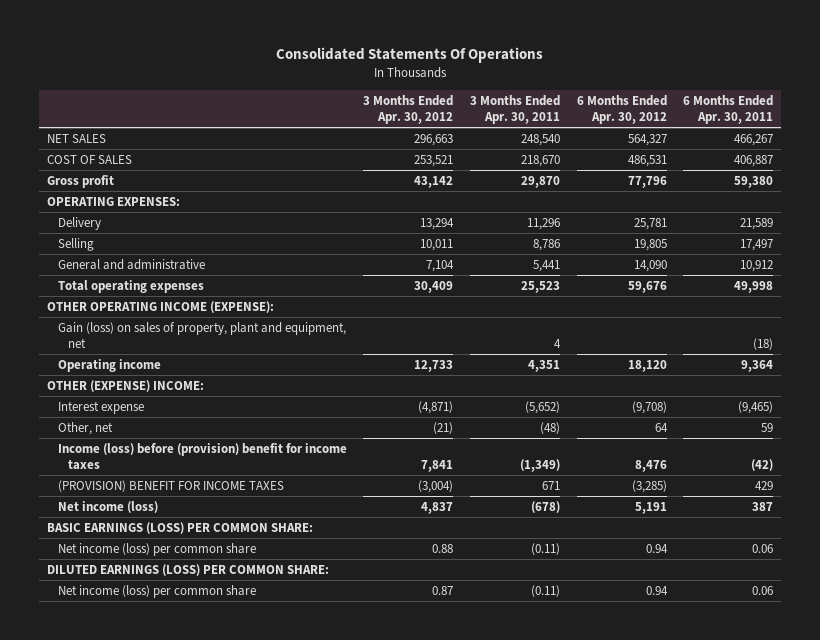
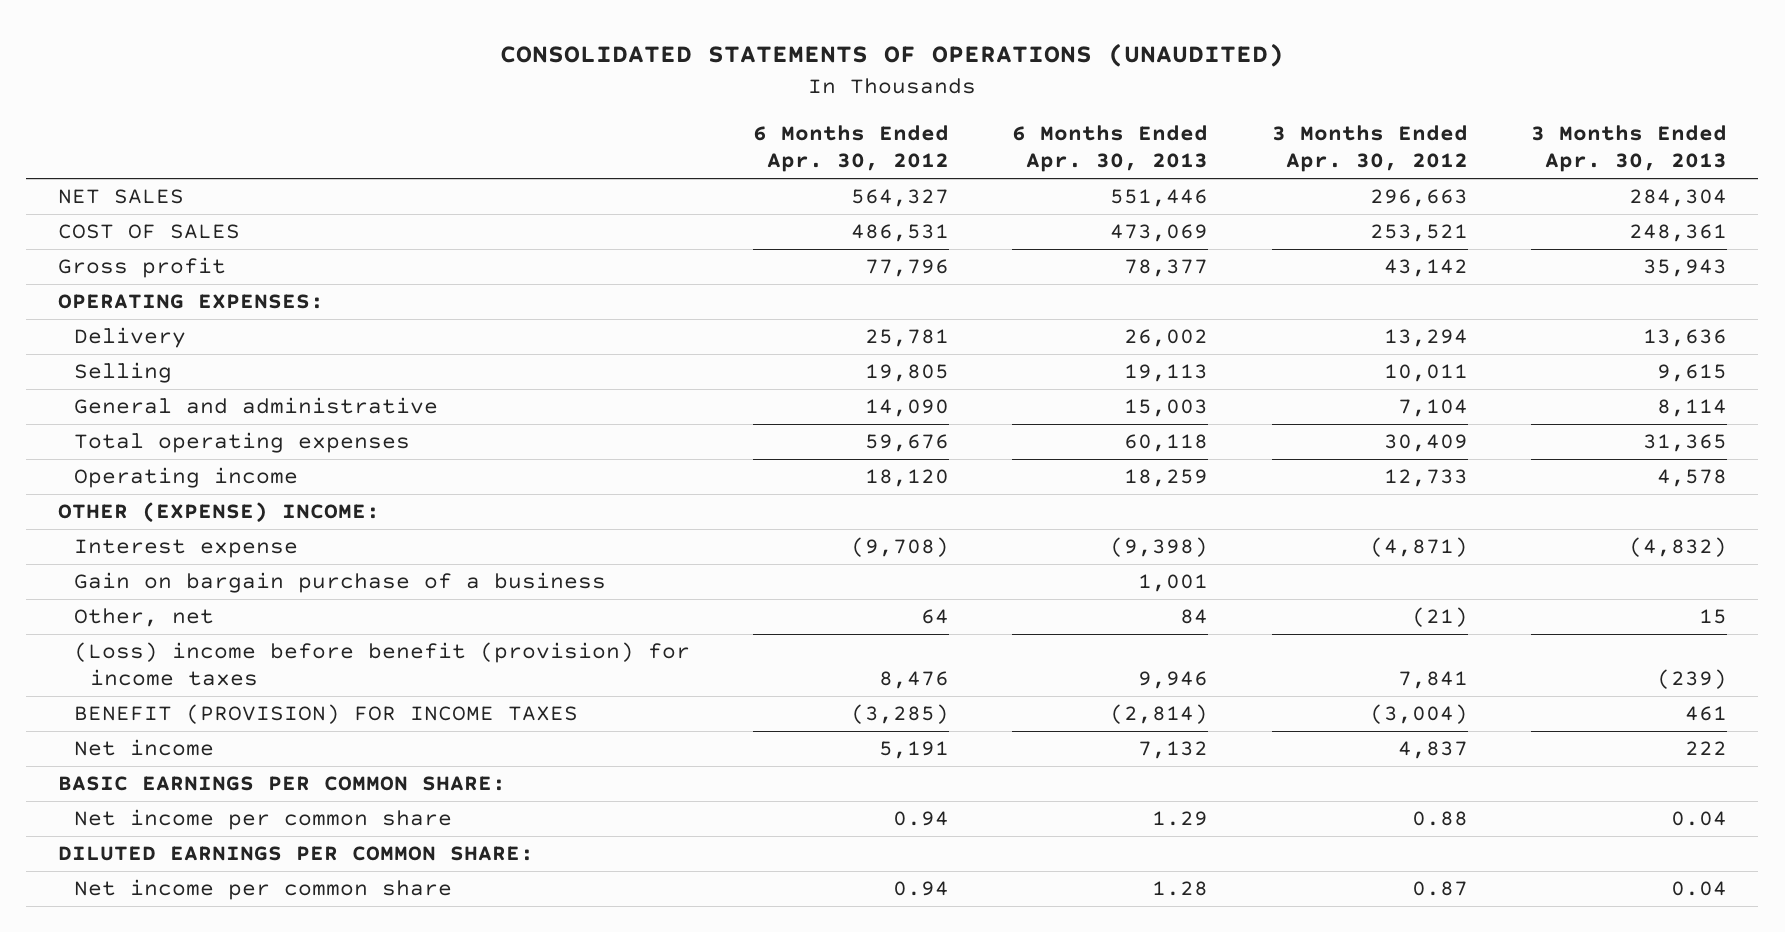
- Consolidated Statements Of Operations
+ CONSOLIDATED STATEMENTS OF OPERATIONS (UNAUDITED)
- | 3 Months Ended Apr. 30, 2012 | 3 Months Ended Apr. 30, 2011 | 6 Months Ended Apr. 30, 2012 | 6 Months Ended Apr. 30, 2011
+ | 6 Months Ended Apr. 30, 2012 | 6 Months Ended Apr. 30, 2013 | 3 Months Ended Apr. 30, 2012 | 3 Months Ended Apr. 30, 2013
- OTHER OPERATING INCOME (EXPENSE):
- Gain (loss) on sales of property, plant and equipment, net | | 4 | | (18)
+ Gain on bargain purchase of a business | | 1,001 | |
- Income (loss) before (provision) benefit for income taxes | 7,841 | (1,349) | 8,476 | (42)
- (PROVISION) BENEFIT FOR INCOME TAXES | (3,004) | 671 | (3,285) | 429
- Net income (loss) | 4,837 | (678) | 5,191 | 387
- BASIC EARNINGS (LOSS) PER COMMON SHARE:
- Net income (loss) per common share | 0.88 | (0.11) | 0.94 | 0.06
- DILUTED EARNINGS (LOSS) PER COMMON SHARE:
- Net income (loss) per common share | 0.87 | (0.11) | 0.94 | 0.06
+ (Loss) income before benefit (provision) for income taxes | 8,476 | 9,946 | 7,841 | (239)
+ BENEFIT (PROVISION) FOR INCOME TAXES | (3,285) | (2,814) | (3,004) | 461
+ Net income | 5,191 | 7,132 | 4,837 | 222
+ BASIC EARNINGS PER COMMON SHARE:
+ Net income per common share | 0.94 | 1.29 | 0.88 | 0.04
+ DILUTED EARNINGS PER COMMON SHARE:
+ Net income per common share | 0.94 | 1.28 | 0.87 | 0.04

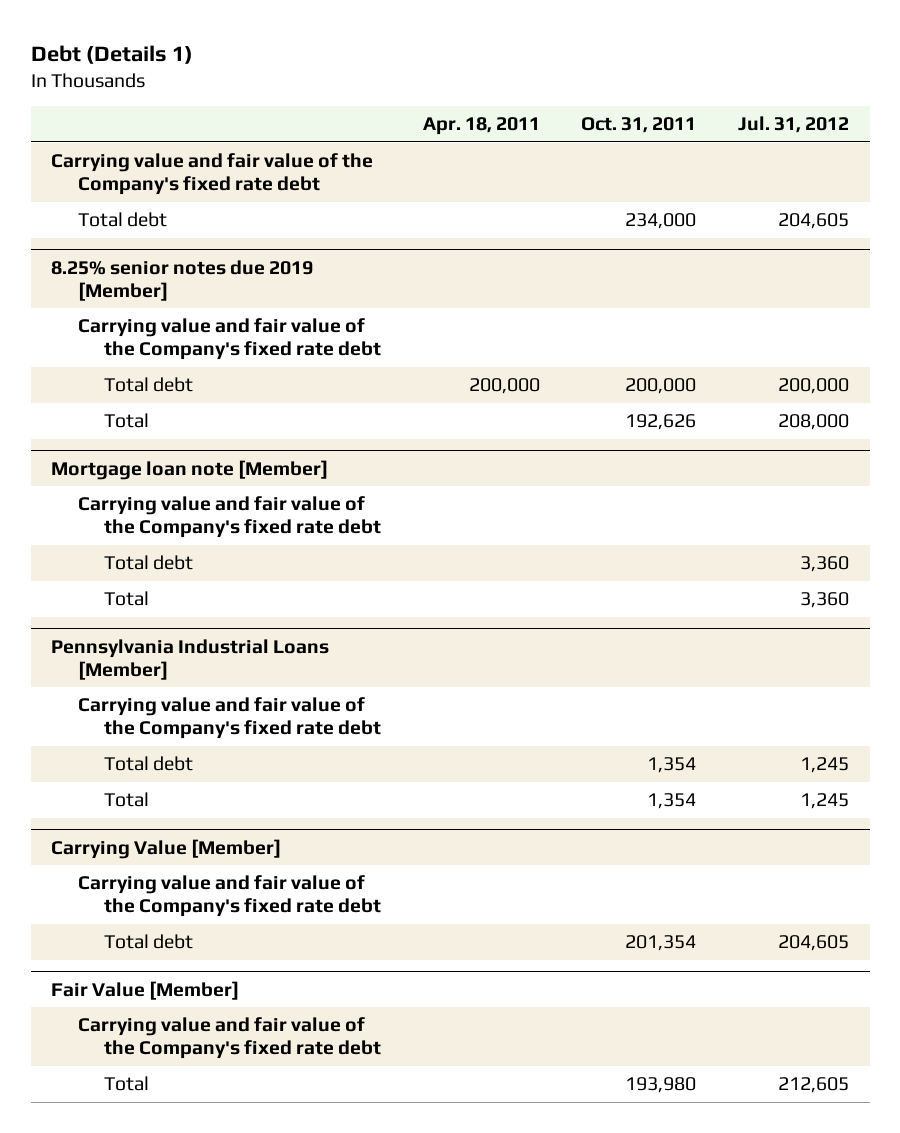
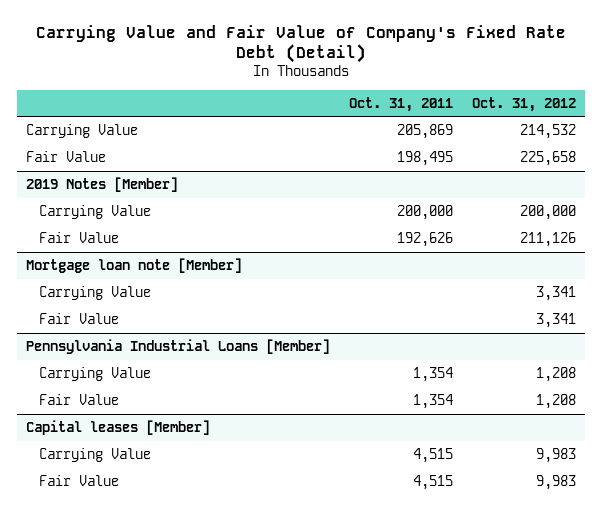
- Debt (Details 1)
+ Carrying Value and Fair Value of Company's Fixed Rate Debt (Detail)
- | Apr. 18, 2011 | Oct. 31, 2011 | Jul. 31, 2012
+ | Oct. 31, 2011 | Oct. 31, 2012
- Carrying value and fair value of the Company's fixed rate debt
- Total debt | | 234,000 | 204,605
- 8.25% senior notes due 2019 [Member]
- Carrying value and fair value of the Company's fixed rate debt
- Total debt | 200,000 | 200,000 | 200,000
- Total | | 192,626 | 208,000
+ Carrying Value | 205,869 | 214,532
+ Fair Value | 198,495 | 225,658
+ 2019 Notes [Member]
+ Carrying Value | 200,000 | 200,000
+ Fair Value | 192,626 | 211,126
@ Mortgage loan note [Member]
- Carrying value and fair value of the Company's fixed rate debt
- Total debt | | | 3,360
- Total | | | 3,360
+ Carrying Value | | 3,341
+ Fair Value | | 3,341
@ Pennsylvania Industrial Loans [Member]
- Carrying value and fair value of the Company's fixed rate debt
- Total debt | | 1,354 | 1,245
- Total | | 1,354 | 1,245
- Carrying Value [Member]
- Carrying value and fair value of the Company's fixed rate debt
- Total debt | | 201,354 | 204,605
- Fair Value [Member]
- Carrying value and fair value of the Company's fixed rate debt
- Total | | 193,980 | 212,605
@ Pennsylvania Industrial Loans [Member]
+ Carrying Value | 1,354 | 1,208
+ Fair Value | 1,354 | 1,208
+ Capital leases [Member]
+ Carrying Value | 4,515 | 9,983
+ Fair Value | 4,515 | 9,983

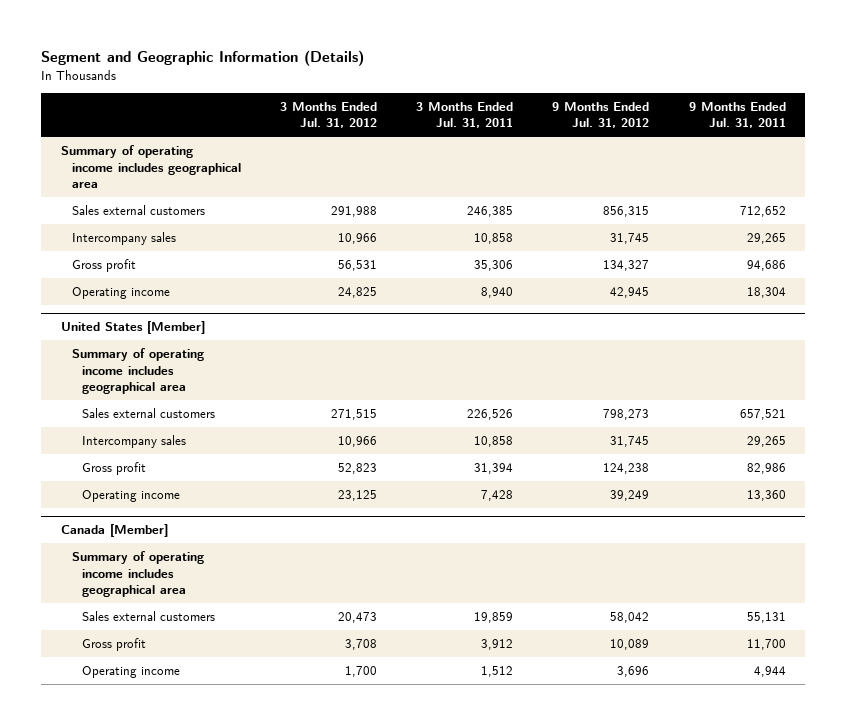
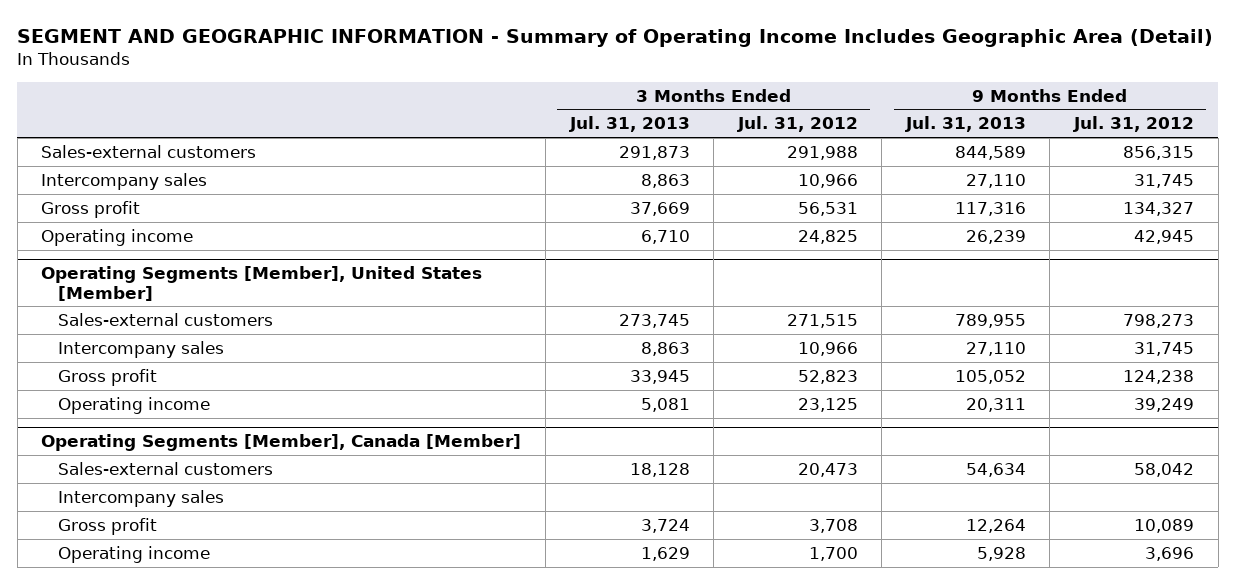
- Segment and Geographic Information (Details)
+ SEGMENT AND GEOGRAPHIC INFORMATION - Summary of Operating Income Includes Geographic Area (Detail)
- | 3 Months Ended Jul. 31, 2012 | 3 Months Ended Jul. 31, 2011 | 9 Months Ended Jul. 31, 2012 | 9 Months Ended Jul. 31, 2011
+ | 3 Months Ended Jul. 31, 2013 | 3 Months Ended Jul. 31, 2012 | 9 Months Ended Jul. 31, 2013 | 9 Months Ended Jul. 31, 2012
- Summary of operating income includes geographical area
- Sales external customers | 291,988 | 246,385 | 856,315 | 712,652
+ Sales-external customers | 291,873 | 291,988 | 844,589 | 856,315
- United States [Member]
- Summary of operating income includes geographical area
- Sales external customers | 271,515 | 226,526 | 798,273 | 657,521
+ Operating Segments [Member], United States [Member]
+ Sales-external customers | 273,745 | 271,515 | 789,955 | 798,273
- Canada [Member]
- Summary of operating income includes geographical area
- Sales external customers | 20,473 | 19,859 | 58,042 | 55,131
+ Operating Segments [Member], Canada [Member]
+ Sales-external customers | 18,128 | 20,473 | 54,634 | 58,042
+ Intercompany sales

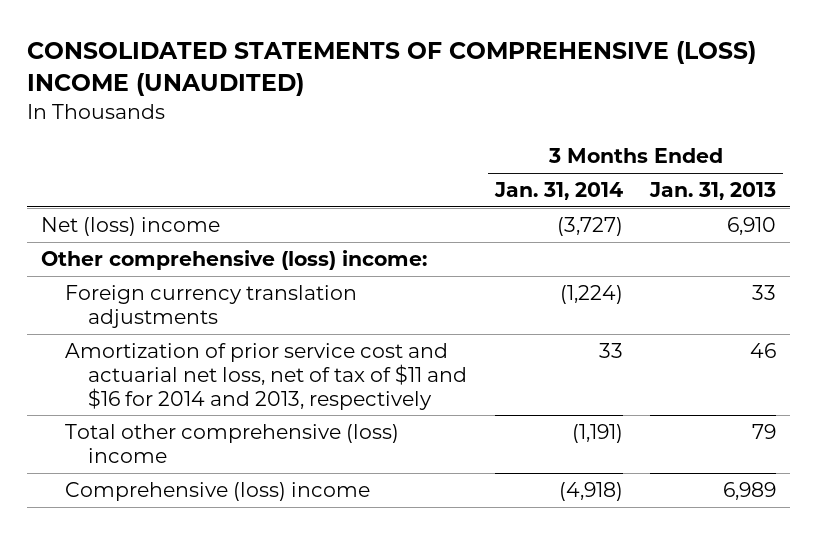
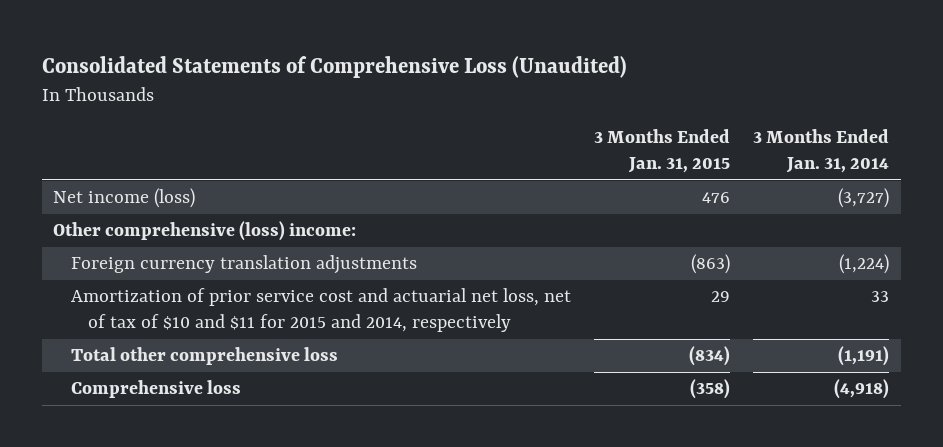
- CONSOLIDATED STATEMENTS OF COMPREHENSIVE (LOSS) INCOME (UNAUDITED)
+ Consolidated Statements of Comprehensive Loss (Unaudited)
- | 3 Months Ended Jan. 31, 2014 | 3 Months Ended Jan. 31, 2013
+ | 3 Months Ended Jan. 31, 2015 | 3 Months Ended Jan. 31, 2014
- Net (loss) income | (3,727) | 6,910
+ Net income (loss) | 476 | (3,727)
- Amortization of prior service cost and actuarial net loss, net of tax of $11 and $16 for 2014 and 2013, respectively | 33 | 46
- Total other comprehensive (loss) income | (1,191) | 79
- Comprehensive (loss) income | (4,918) | 6,989
+ Amortization of prior service cost and actuarial net loss, net of tax of $10 and $11 for 2015 and 2014, respectively | 29 | 33
+ Total other comprehensive loss | (834) | (1,191)
+ Comprehensive loss | (358) | (4,918)

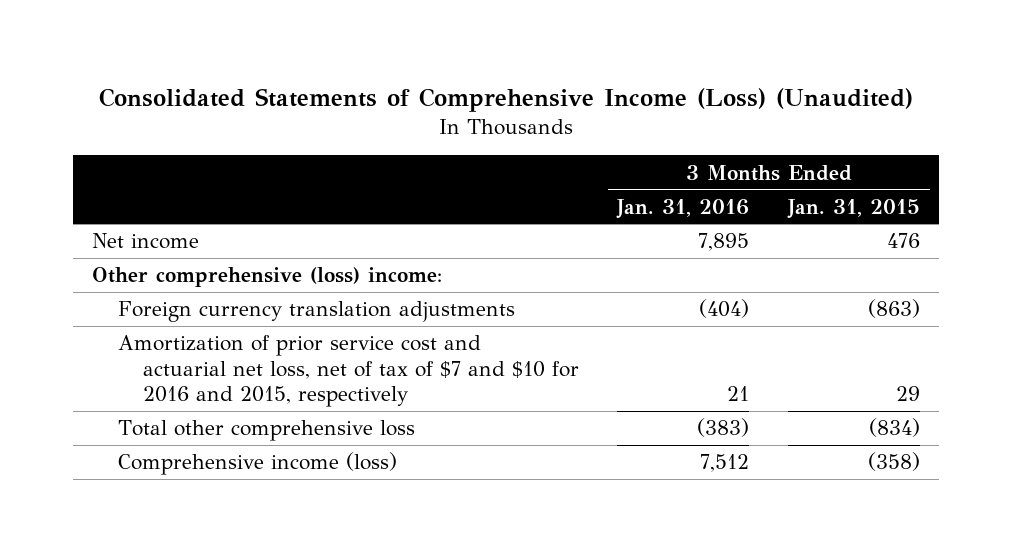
- Consolidated Statements of Comprehensive Loss (Unaudited)
+ Consolidated Statements of Comprehensive Income (Loss) (Unaudited)
- | 3 Months Ended Jan. 31, 2015 | 3 Months Ended Jan. 31, 2014
+ | 3 Months Ended Jan. 31, 2016 | 3 Months Ended Jan. 31, 2015
- Net income (loss) | 476 | (3,727)
+ Net income | 7,895 | 476
- Amortization of prior service cost and actuarial net loss, net of tax of $10 and $11 for 2015 and 2014, respectively | 29 | 33
+ Amortization of prior service cost and actuarial net loss, net of tax of $7 and $10 for 2016 and 2015, respectively | 21 | 29
- Comprehensive loss | (358) | (4,918)
+ Comprehensive income (loss) | 7,512 | (358)

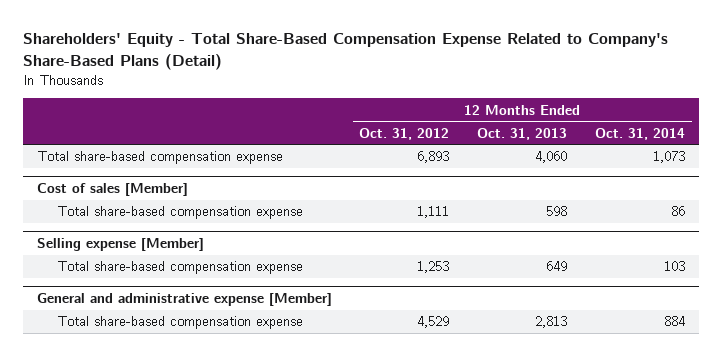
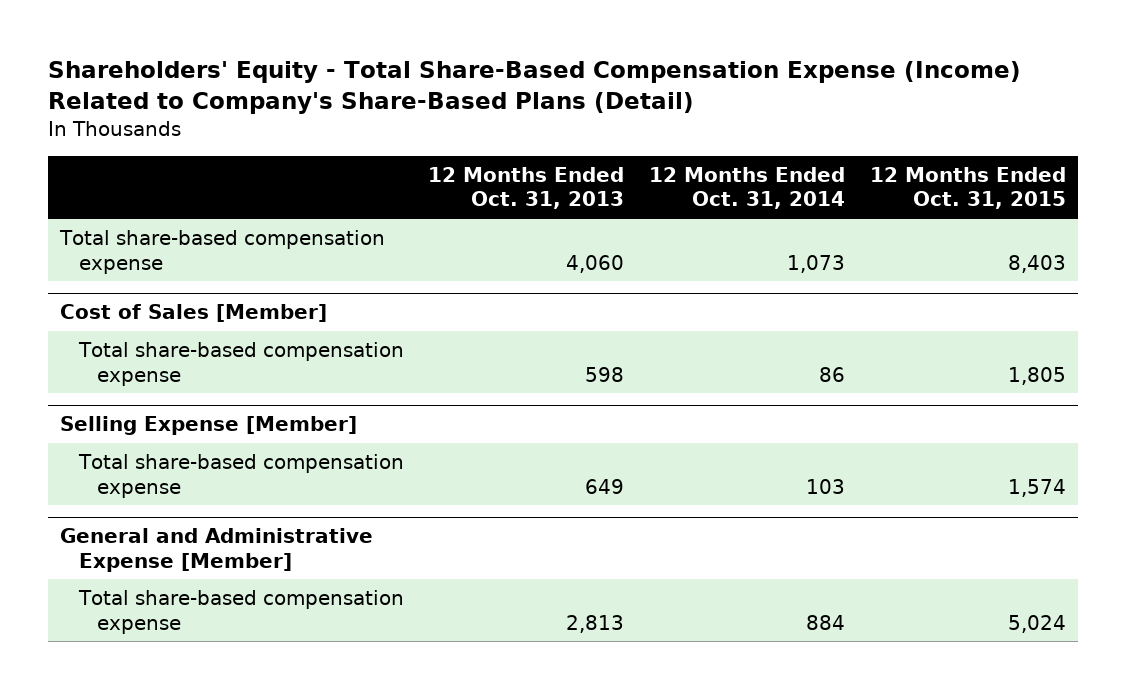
- Shareholders' Equity - Total Share-Based Compensation Expense Related to Company's Share-Based Plans (Detail)
+ Shareholders' Equity - Total Share-Based Compensation Expense (Income) Related to Company's Share-Based Plans (Detail)
- | 12 Months Ended Oct. 31, 2012 | 12 Months Ended Oct. 31, 2013 | 12 Months Ended Oct. 31, 2014
+ | 12 Months Ended Oct. 31, 2013 | 12 Months Ended Oct. 31, 2014 | 12 Months Ended Oct. 31, 2015
- Cost of sales [Member]
+ Cost of Sales [Member]
- Selling expense [Member]
+ Selling Expense [Member]
- General and administrative expense [Member]
+ General and Administrative Expense [Member]

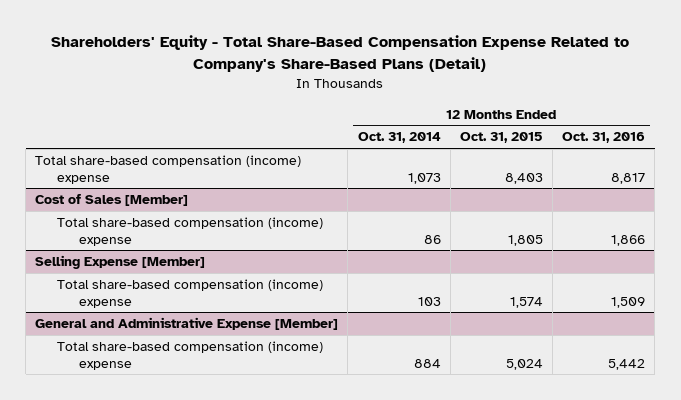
- Shareholders' Equity - Total Share-Based Compensation Expense (Income) Related to Company's Share-Based Plans (Detail)
+ Shareholders' Equity - Total Share-Based Compensation Expense Related to Company's Share-Based Plans (Detail)
- | 12 Months Ended Oct. 31, 2013 | 12 Months Ended Oct. 31, 2014 | 12 Months Ended Oct. 31, 2015
+ | 12 Months Ended Oct. 31, 2014 | 12 Months Ended Oct. 31, 2015 | 12 Months Ended Oct. 31, 2016
- Total share-based compensation expense | 4,060 | 1,073 | 8,403
+ Total share-based compensation (income) expense | 1,073 | 8,403 | 8,817
@ Cost of Sales [Member]
- Total share-based compensation expense | 598 | 86 | 1,805
+ Total share-based compensation (income) expense | 86 | 1,805 | 1,866
@ Selling Expense [Member]
- Total share-based compensation expense | 649 | 103 | 1,574
+ Total share-based compensation (income) expense | 103 | 1,574 | 1,509
@ General and Administrative Expense [Member]
- Total share-based compensation expense | 2,813 | 884 | 5,024
+ Total share-based compensation (income) expense | 884 | 5,024 | 5,442

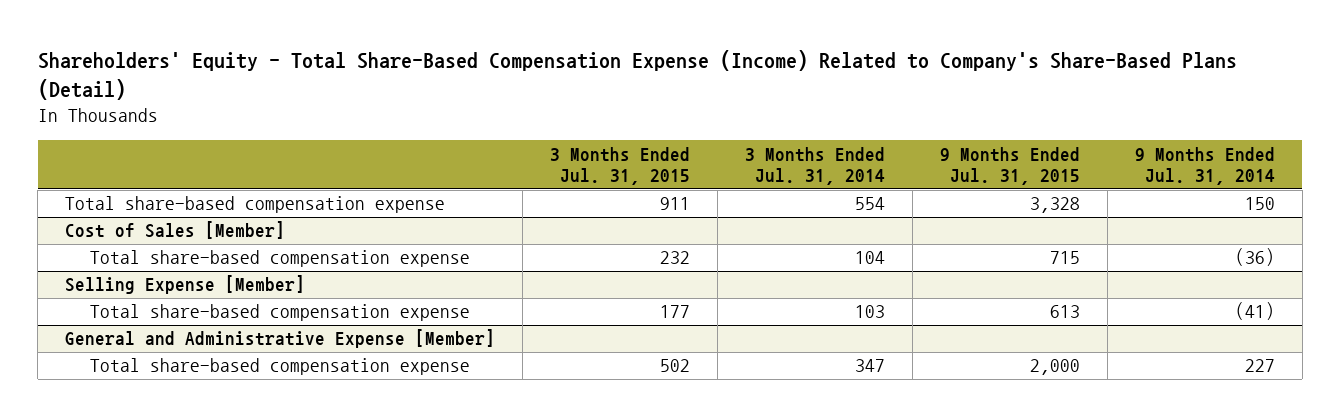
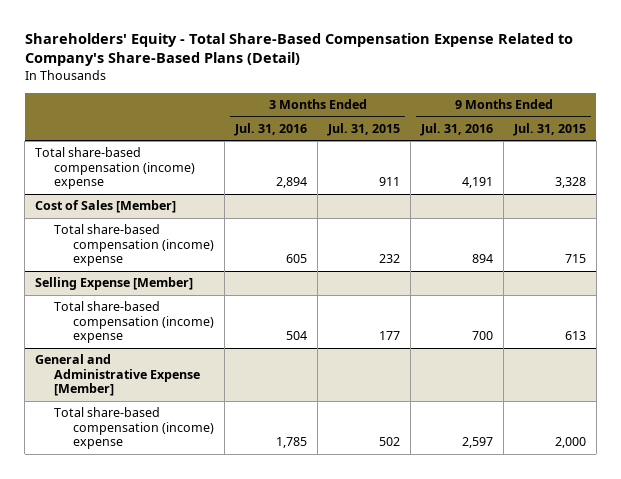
- Shareholders' Equity - Total Share-Based Compensation Expense (Income) Related to Company's Share-Based Plans (Detail)
+ Shareholders' Equity - Total Share-Based Compensation Expense Related to Company's Share-Based Plans (Detail)
- | 3 Months Ended Jul. 31, 2015 | 3 Months Ended Jul. 31, 2014 | 9 Months Ended Jul. 31, 2015 | 9 Months Ended Jul. 31, 2014
+ | 3 Months Ended Jul. 31, 2016 | 3 Months Ended Jul. 31, 2015 | 9 Months Ended Jul. 31, 2016 | 9 Months Ended Jul. 31, 2015
- Total share-based compensation expense | 911 | 554 | 3,328 | 150
+ Total share-based compensation (income) expense | 2,894 | 911 | 4,191 | 3,328
@ Cost of Sales [Member]
- Total share-based compensation expense | 232 | 104 | 715 | (36)
+ Total share-based compensation (income) expense | 605 | 232 | 894 | 715
@ Selling Expense [Member]
- Total share-based compensation expense | 177 | 103 | 613 | (41)
+ Total share-based compensation (income) expense | 504 | 177 | 700 | 613
@ General and Administrative Expense [Member]
- Total share-based compensation expense | 502 | 347 | 2,000 | 227
+ Total share-based compensation (income) expense | 1,785 | 502 | 2,597 | 2,000

